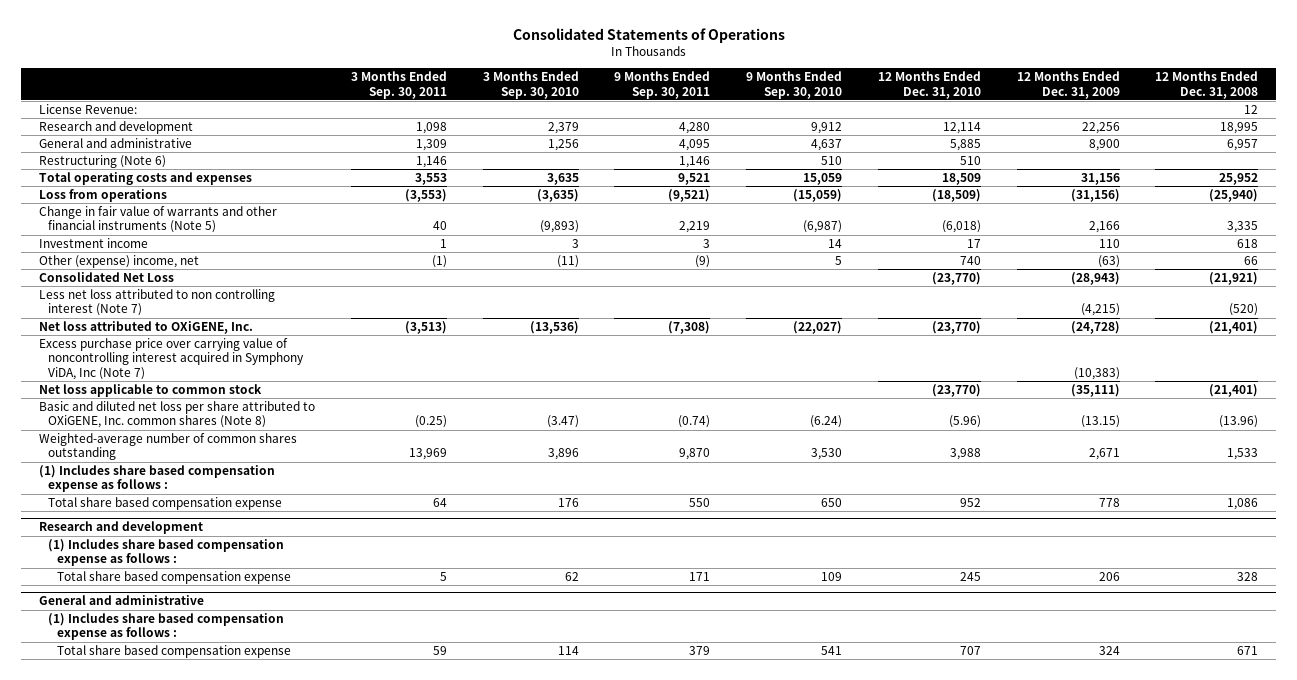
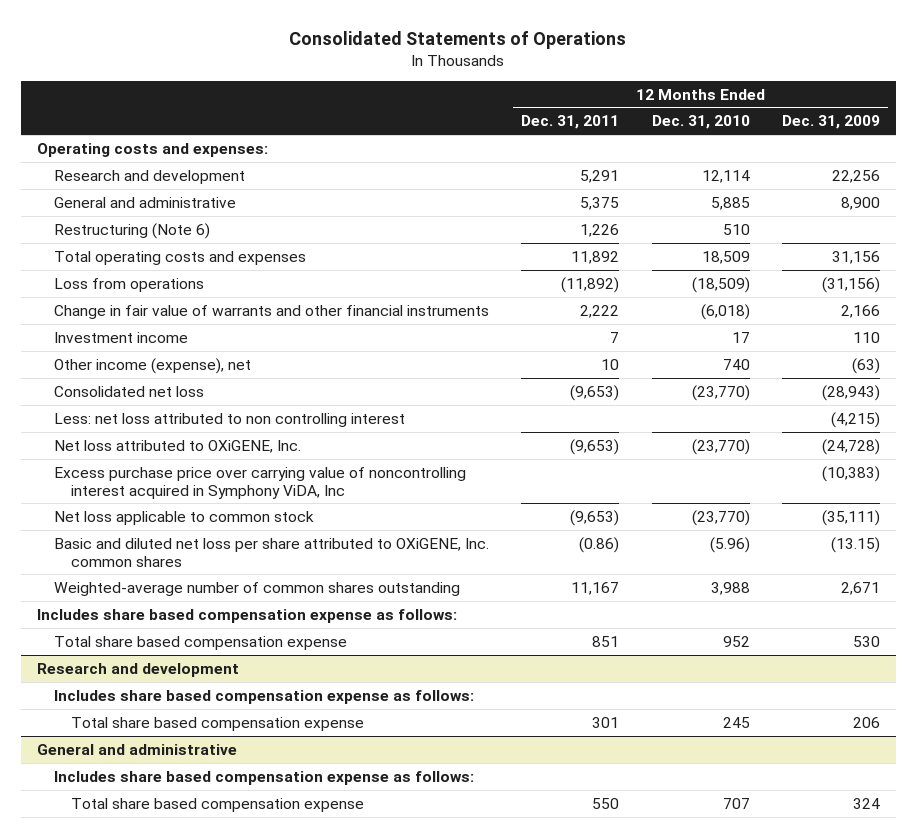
- | 3 Months Ended Sep. 30, 2011 | 3 Months Ended Sep. 30, 2010 | 9 Months Ended Sep. 30, 2011 | 9 Months Ended Sep. 30, 2010 | 12 Months Ended Dec. 31, 2010 | 12 Months Ended Dec. 31, 2009 | 12 Months Ended Dec. 31, 2008
+ | 12 Months Ended Dec. 31, 2011 | 12 Months Ended Dec. 31, 2010 | 12 Months Ended Dec. 31, 2009
- License Revenue: | | | | | | | 12
+ Operating costs and expenses:
- Change in fair value of warrants and other financial instruments (Note 5) | 40 | (9,893) | 2,219 | (6,987) | (6,018) | 2,166 | 3,335
+ Change in fair value of warrants and other financial instruments | 2,222 | (6,018) | 2,166
- Other (expense) income, net | (1) | (11) | (9) | 5 | 740 | (63) | 66
- Consolidated Net Loss | | | | | (23,770) | (28,943) | (21,921)
- Less net loss attributed to non controlling interest (Note 7) | | | | | | (4,215) | (520)
+ Other income (expense), net | 10 | 740 | (63)
+ Consolidated net loss | (9,653) | (23,770) | (28,943)
+ Less: net loss attributed to non controlling interest | | | (4,215)
- Excess purchase price over carrying value of noncontrolling interest acquired in Symphony ViDA, Inc (Note 7) | | | | | | (10,383) |
+ Excess purchase price over carrying value of noncontrolling interest acquired in Symphony ViDA, Inc | | | (10,383)
- Basic and diluted net loss per share attributed to OXiGENE, Inc. common shares (Note 8) | (0.25) | (3.47) | (0.74) | (6.24) | (5.96) | (13.15) | (13.96)
+ Basic and diluted net loss per share attributed to OXiGENE, Inc. common shares | (0.86) | (5.96) | (13.15)
- (1) Includes share based compensation expense as follows :
- Total share based compensation expense | 64 | 176 | 550 | 650 | 952 | 778 | 1,086
+ Includes share based compensation expense as follows:
+ Total share based compensation expense | 851 | 952 | 530
@ Research and development
- (1) Includes share based compensation expense as follows :
+ Includes share based compensation expense as follows:
@ General and administrative
- (1) Includes share based compensation expense as follows :
+ Includes share based compensation expense as follows:

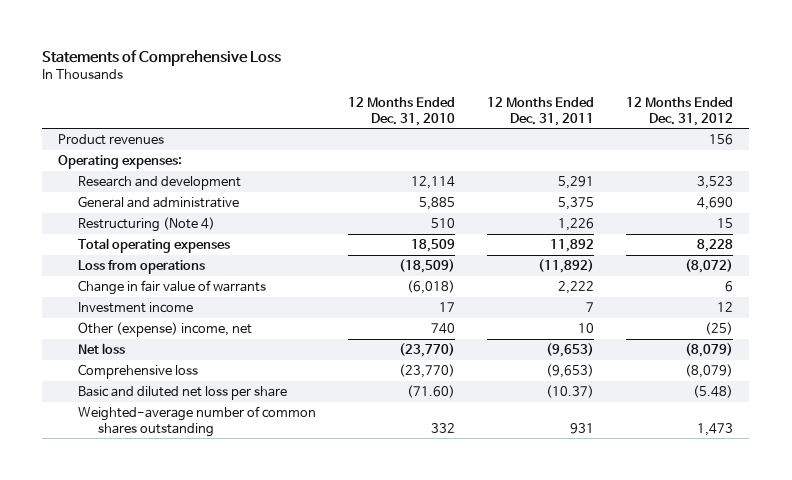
- Consolidated Statements of Operations
+ Statements of Comprehensive Loss
- | 12 Months Ended Dec. 31, 2011 | 12 Months Ended Dec. 31, 2010 | 12 Months Ended Dec. 31, 2009
+ | 12 Months Ended Dec. 31, 2010 | 12 Months Ended Dec. 31, 2011 | 12 Months Ended Dec. 31, 2012
- Operating costs and expenses:
+ Product revenues | | | 156
+ Operating expenses:
- Restructuring (Note 6) | 1,226 | 510 |
- Total operating costs and expenses | 11,892 | 18,509 | 31,156
+ Restructuring (Note 4) | 510 | 1,226 | 15
+ Total operating expenses | 18,509 | 11,892 | 8,228
- Change in fair value of warrants and other financial instruments | 2,222 | (6,018) | 2,166
+ Change in fair value of warrants | (6,018) | 2,222 | 6
- Other income (expense), net | 10 | 740 | (63)
- Consolidated net loss | (9,653) | (23,770) | (28,943)
- Less: net loss attributed to non controlling interest | | | (4,215)
- Net loss attributed to OXiGENE, Inc. | (9,653) | (23,770) | (24,728)
- Excess purchase price over carrying value of noncontrolling interest acquired in Symphony ViDA, Inc | | | (10,383)
- Net loss applicable to common stock | (9,653) | (23,770) | (35,111)
- Basic and diluted net loss per share attributed to OXiGENE, Inc. common shares | (0.86) | (5.96) | (13.15)
- Weighted-average number of common shares outstanding | 11,167 | 3,988 | 2,671
- Includes share based compensation expense as follows:
- Total share based compensation expense | 851 | 952 | 530
- Research and development
- Includes share based compensation expense as follows:
- Total share based compensation expense | 301 | 245 | 206
- General and administrative
- Includes share based compensation expense as follows:
- Total share based compensation expense | 550 | 707 | 324
+ Other (expense) income, net | 740 | 10 | (25)
+ Net loss | (23,770) | (9,653) | (8,079)
+ Comprehensive loss | (23,770) | (9,653) | (8,079)
+ Basic and diluted net loss per share | (71.60) | (10.37) | (5.48)
+ Weighted-average number of common shares outstanding | 332 | 931 | 1,473

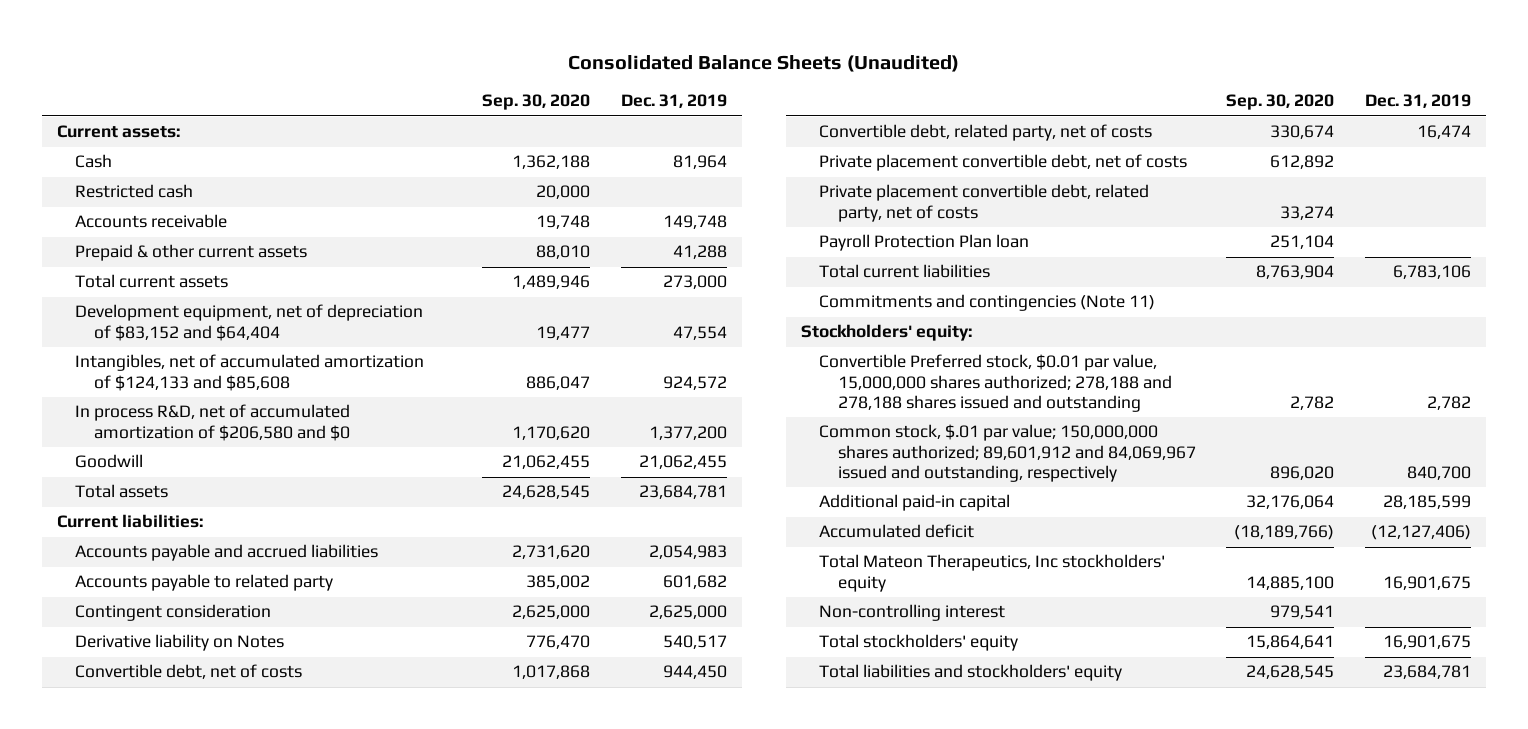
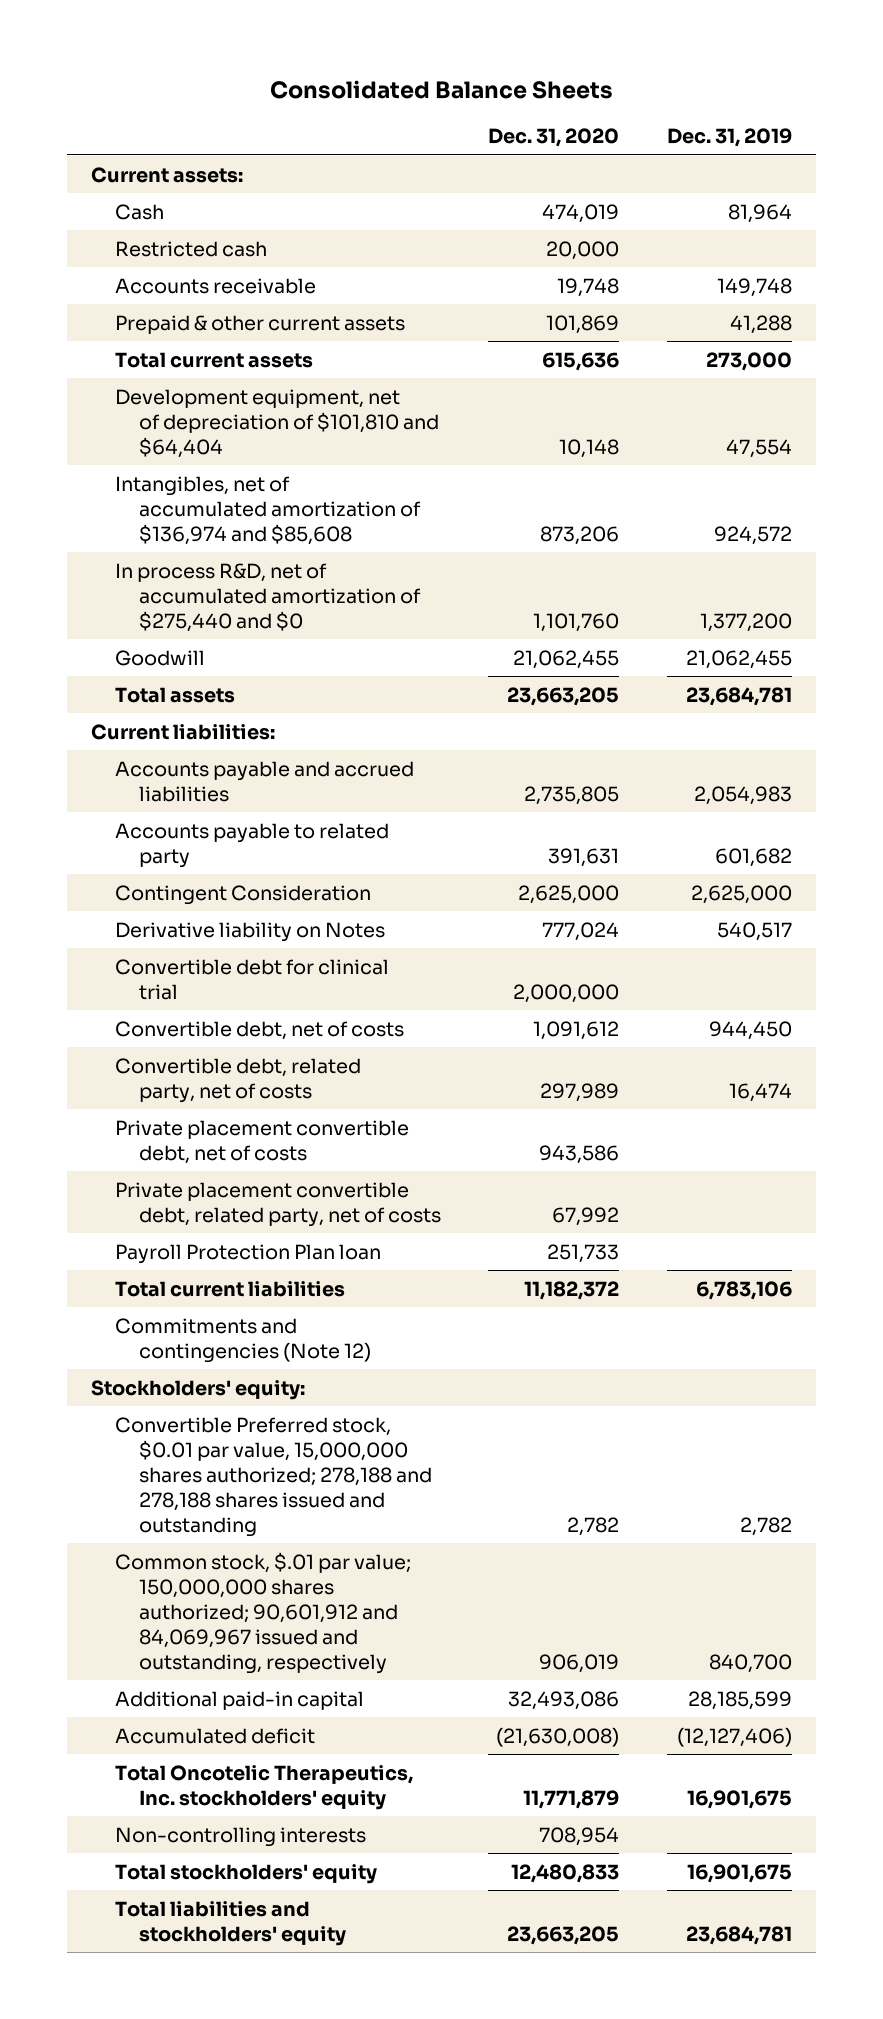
- Consolidated Balance Sheets (Unaudited)
+ Consolidated Balance Sheets
- | Sep. 30, 2020 | Dec. 31, 2019
+ | Dec. 31, 2020 | Dec. 31, 2019
- Development equipment, net of depreciation of $83,152 and $64,404 | 19,477 | 47,554
- Intangibles, net of accumulated amortization of $124,133 and $85,608 | 886,047 | 924,572
- In process R&D, net of accumulated amortization of $206,580 and $0 | 1,170,620 | 1,377,200
+ Development equipment, net of depreciation of $101,810 and $64,404 | 10,148 | 47,554
+ Intangibles, net of accumulated amortization of $136,974 and $85,608 | 873,206 | 924,572
+ In process R&D, net of accumulated amortization of $275,440 and $0 | 1,101,760 | 1,377,200
- Contingent consideration | 2,625,000 | 2,625,000
+ Contingent Consideration | 2,625,000 | 2,625,000
+ Convertible debt for clinical trial | 2,000,000 |
- Commitments and contingencies (Note 11)
+ Commitments and contingencies (Note 12)
- Common stock, $.01 par value; 150,000,000 shares authorized; 89,601,912 and 84,069,967 issued and outstanding, respectively | 896,020 | 840,700
+ Common stock, $.01 par value; 150,000,000 shares authorized; 90,601,912 and 84,069,967 issued and outstanding, respectively | 906,019 | 840,700
- Total Mateon Therapeutics, Inc stockholders' equity | 14,885,100 | 16,901,675
- Non-controlling interest | 979,541 |
+ Total Oncotelic Therapeutics, Inc. stockholders' equity | 11,771,879 | 16,901,675
+ Non-controlling interests | 708,954 |

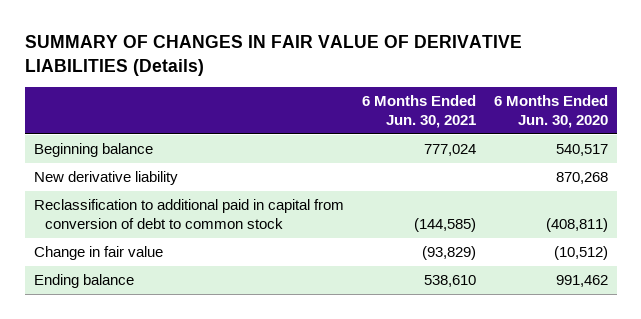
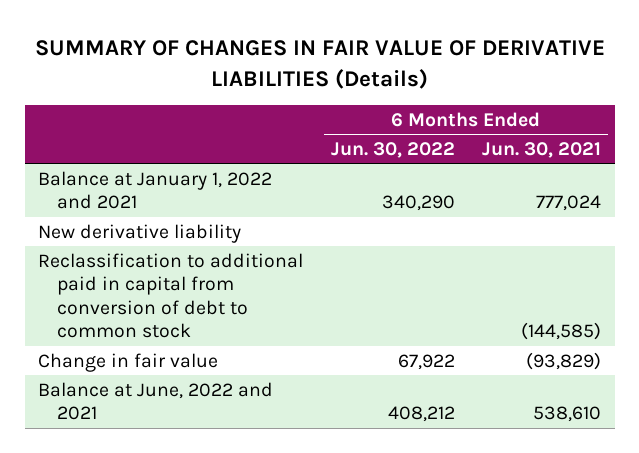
- | 6 Months Ended Jun. 30, 2021 | 6 Months Ended Jun. 30, 2020
+ | 6 Months Ended Jun. 30, 2022 | 6 Months Ended Jun. 30, 2021
- Beginning balance | 777,024 | 540,517
+ Balance at January 1, 2022 and 2021 | 340,290 | 777,024
- Ending balance | 538,610 | 991,462
+ Balance at June, 2022 and 2021 | 408,212 | 538,610

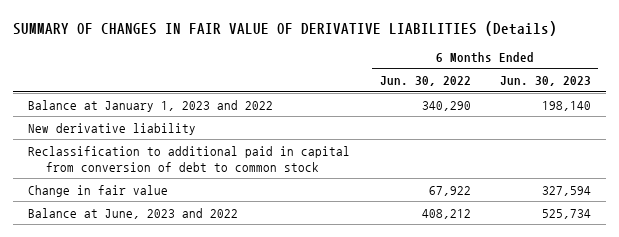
- | 6 Months Ended Jun. 30, 2022 | 6 Months Ended Jun. 30, 2021
+ | 6 Months Ended Jun. 30, 2022 | 6 Months Ended Jun. 30, 2023
- Balance at January 1, 2022 and 2021 | 340,290 | 777,024
+ Balance at January 1, 2023 and 2022 | 340,290 | 198,140
- Balance at June, 2022 and 2021 | 408,212 | 538,610
+ Balance at June, 2023 and 2022 | 408,212 | 525,734

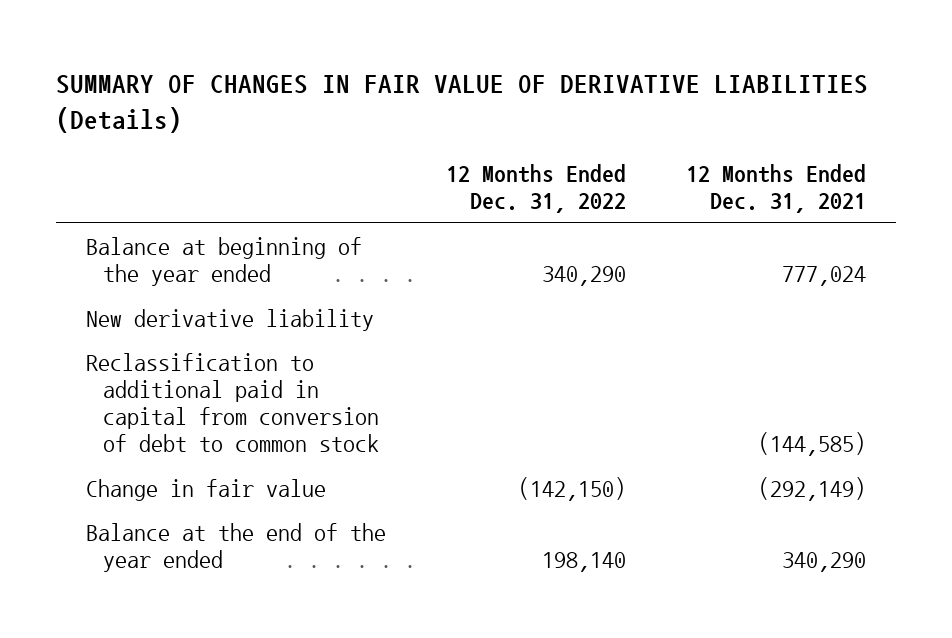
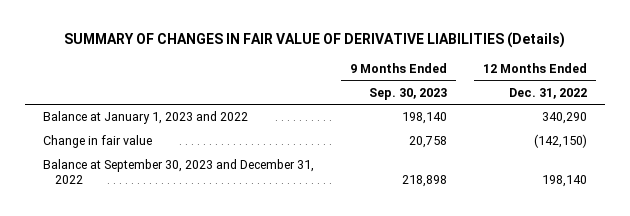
- | 12 Months Ended Dec. 31, 2022 | 12 Months Ended Dec. 31, 2021
+ | 9 Months Ended Sep. 30, 2023 | 12 Months Ended Dec. 31, 2022
- Balance at beginning of the year ended | 340,290 | 777,024
- New derivative liability
- Reclassification to additional paid in capital from conversion of debt to common stock | | (144,585)
+ Balance at January 1, 2023 and 2022 | 198,140 | 340,290
- Balance at the end of the year ended | 198,140 | 340,290
+ Balance at September 30, 2023 and December 31, 2022 | 218,898 | 198,140

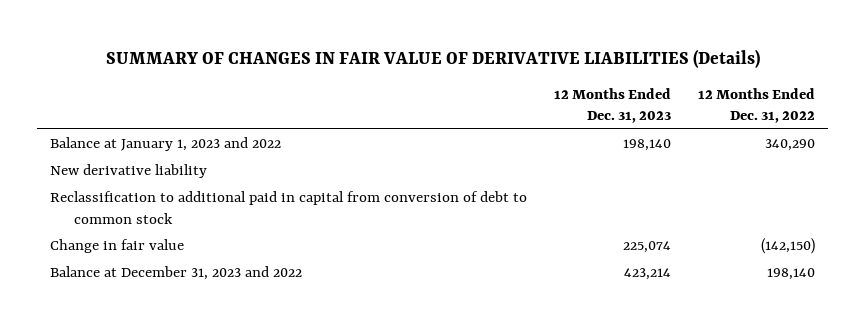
- | 9 Months Ended Sep. 30, 2023 | 12 Months Ended Dec. 31, 2022
+ | 12 Months Ended Dec. 31, 2023 | 12 Months Ended Dec. 31, 2022
+ New derivative liability
+ Reclassification to additional paid in capital from conversion of debt to common stock
- Balance at September 30, 2023 and December 31, 2022 | 218,898 | 198,140
+ Balance at December 31, 2023 and 2022 | 423,214 | 198,140

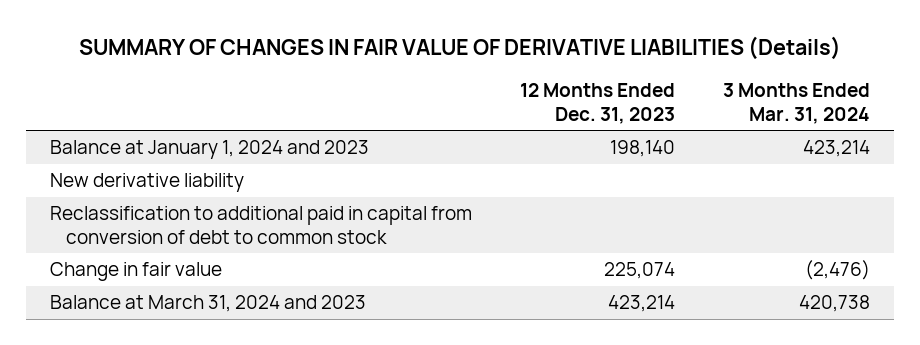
- | 12 Months Ended Dec. 31, 2023 | 12 Months Ended Dec. 31, 2022
+ | 12 Months Ended Dec. 31, 2023 | 3 Months Ended Mar. 31, 2024
- Balance at January 1, 2023 and 2022 | 198,140 | 340,290
+ Balance at January 1, 2024 and 2023 | 198,140 | 423,214
- Balance at December 31, 2023 and 2022 | 423,214 | 198,140
+ Balance at March 31, 2024 and 2023 | 423,214 | 420,738

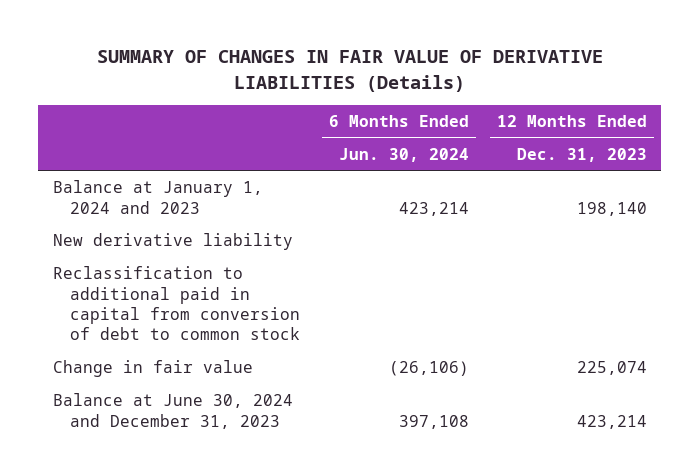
- | 12 Months Ended Dec. 31, 2023 | 3 Months Ended Mar. 31, 2024
+ | 6 Months Ended Jun. 30, 2024 | 12 Months Ended Dec. 31, 2023
- Balance at March 31, 2024 and 2023 | 423,214 | 420,738
+ Balance at June 30, 2024 and December 31, 2023 | 397,108 | 423,214

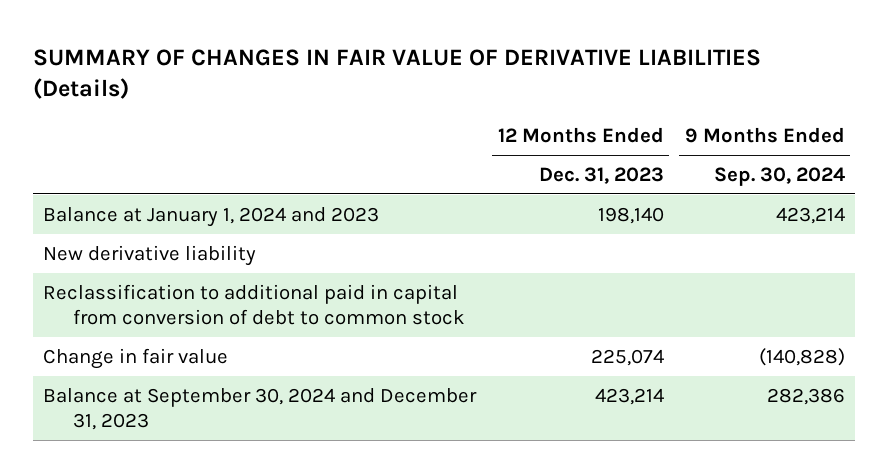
- | 6 Months Ended Jun. 30, 2024 | 12 Months Ended Dec. 31, 2023
+ | 12 Months Ended Dec. 31, 2023 | 9 Months Ended Sep. 30, 2024
- Balance at June 30, 2024 and December 31, 2023 | 397,108 | 423,214
+ Balance at September 30, 2024 and December 31, 2023 | 423,214 | 282,386

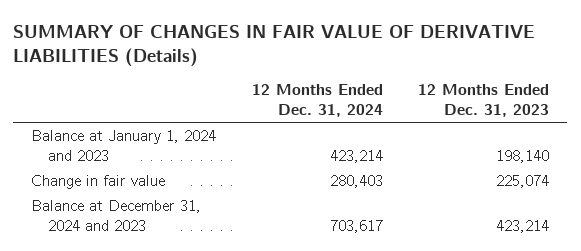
- | 12 Months Ended Dec. 31, 2023 | 9 Months Ended Sep. 30, 2024
+ | 12 Months Ended Dec. 31, 2024 | 12 Months Ended Dec. 31, 2023
- New derivative liability
- Reclassification to additional paid in capital from conversion of debt to common stock
- Balance at September 30, 2024 and December 31, 2023 | 423,214 | 282,386
+ Balance at December 31, 2024 and 2023 | 703,617 | 423,214

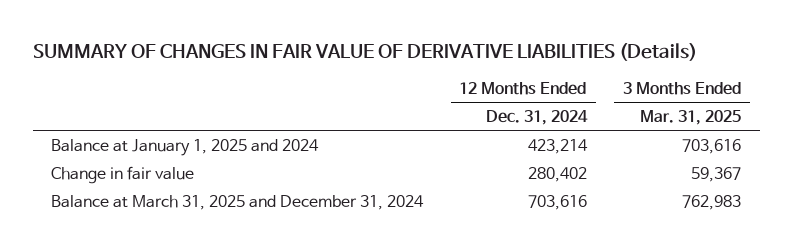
- | 12 Months Ended Dec. 31, 2024 | 12 Months Ended Dec. 31, 2023
+ | 12 Months Ended Dec. 31, 2024 | 3 Months Ended Mar. 31, 2025
- Balance at January 1, 2024 and 2023 | 423,214 | 198,140
- Change in fair value | 280,403 | 225,074
- Balance at December 31, 2024 and 2023 | 703,617 | 423,214
+ Balance at January 1, 2025 and 2024 | 423,214 | 703,616
+ Change in fair value | 280,402 | 59,367
+ Balance at March 31, 2025 and December 31, 2024 | 703,616 | 762,983

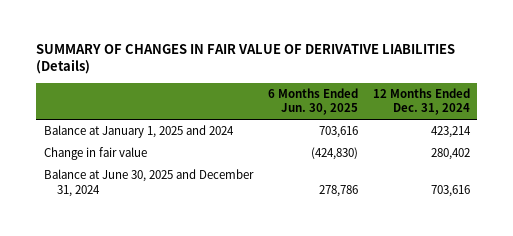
- | 12 Months Ended Dec. 31, 2024 | 3 Months Ended Mar. 31, 2025
+ | 6 Months Ended Jun. 30, 2025 | 12 Months Ended Dec. 31, 2024
- Balance at March 31, 2025 and December 31, 2024 | 703,616 | 762,983
+ Balance at June 30, 2025 and December 31, 2024 | 278,786 | 703,616

